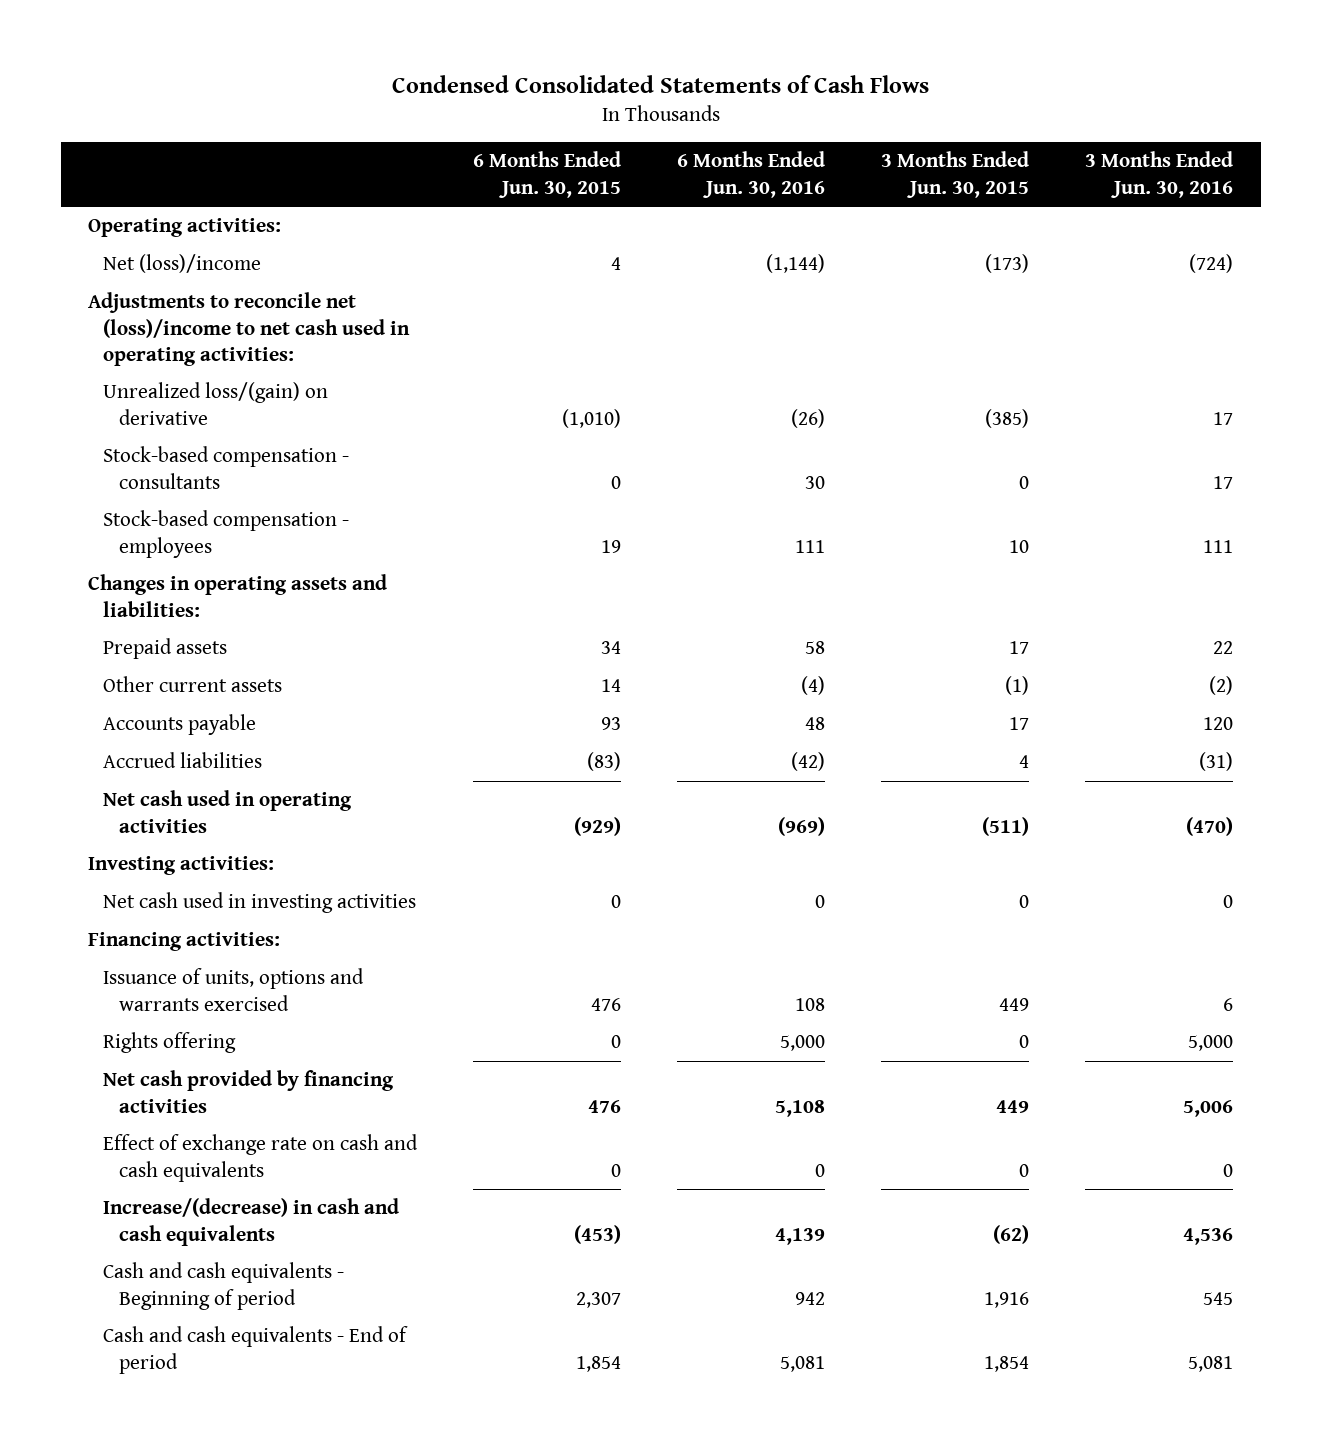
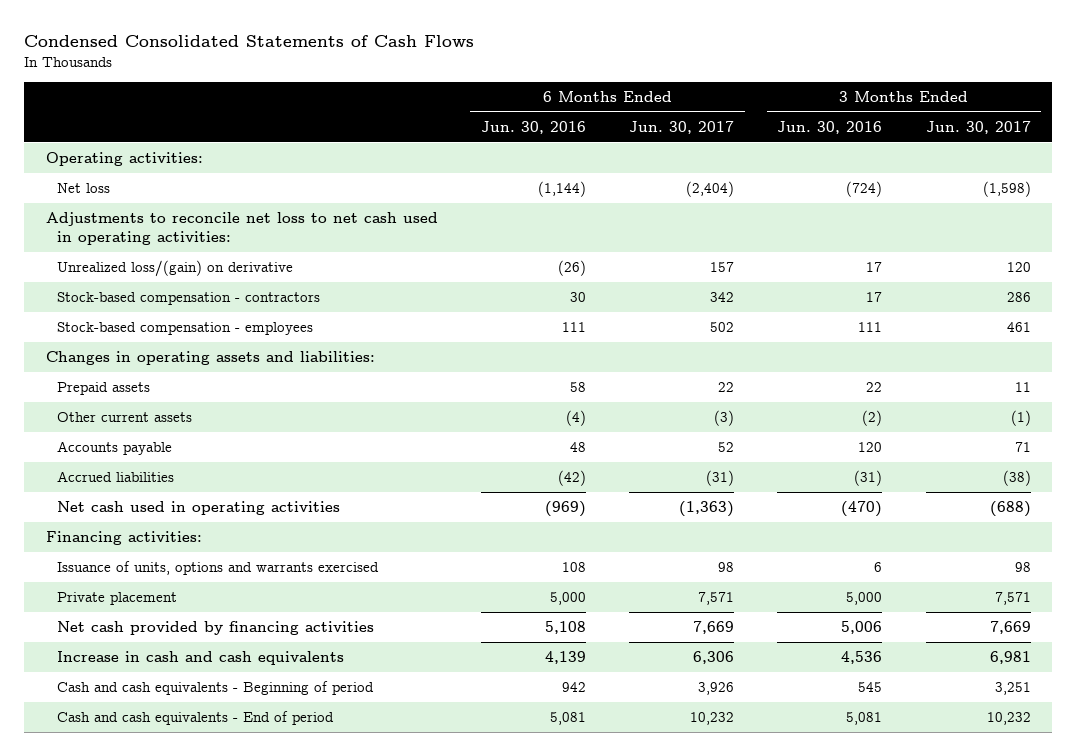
- | 6 Months Ended Jun. 30, 2015 | 6 Months Ended Jun. 30, 2016 | 3 Months Ended Jun. 30, 2015 | 3 Months Ended Jun. 30, 2016
+ | 6 Months Ended Jun. 30, 2016 | 6 Months Ended Jun. 30, 2017 | 3 Months Ended Jun. 30, 2016 | 3 Months Ended Jun. 30, 2017
- Net (loss)/income | 4 | (1,144) | (173) | (724)
- Adjustments to reconcile net (loss)/income to net cash used in operating activities:
+ Net loss | (1,144) | (2,404) | (724) | (1,598)
+ Adjustments to reconcile net loss to net cash used in operating activities:
- Stock-based compensation - consultants | 0 | 30 | 0 | 17
+ Stock-based compensation - contractors | 30 | 342 | 17 | 286
- Investing activities:
- Net cash used in investing activities | 0 | 0 | 0 | 0
- Rights offering | 0 | 5,000 | 0 | 5,000
+ Private placement | 5,000 | 7,571 | 5,000 | 7,571
- Effect of exchange rate on cash and cash equivalents | 0 | 0 | 0 | 0
- Increase/(decrease) in cash and cash equivalents | (453) | 4,139 | (62) | 4,536
+ Increase in cash and cash equivalents | 4,139 | 6,306 | 4,536 | 6,981

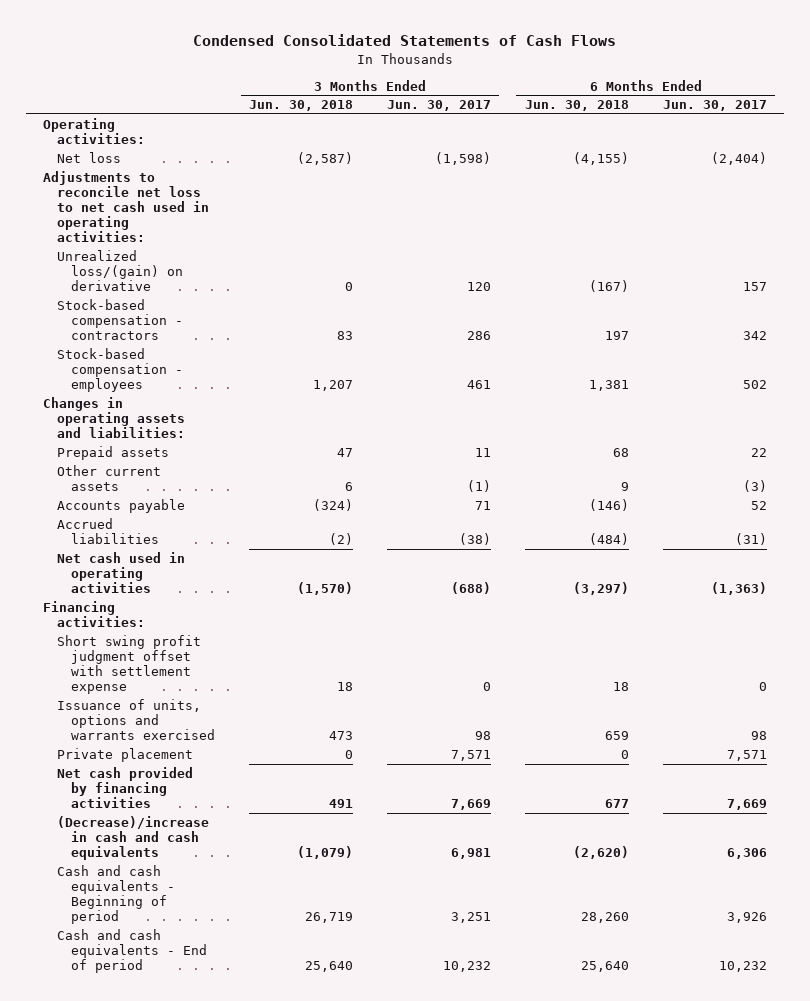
- | 6 Months Ended Jun. 30, 2016 | 6 Months Ended Jun. 30, 2017 | 3 Months Ended Jun. 30, 2016 | 3 Months Ended Jun. 30, 2017
+ | 3 Months Ended Jun. 30, 2018 | 3 Months Ended Jun. 30, 2017 | 6 Months Ended Jun. 30, 2018 | 6 Months Ended Jun. 30, 2017
+ Short swing profit judgment offset with settlement expense | 18 | 0 | 18 | 0
- Increase in cash and cash equivalents | 4,139 | 6,306 | 4,536 | 6,981
+ (Decrease)/increase in cash and cash equivalents | (1,079) | 6,981 | (2,620) | 6,306

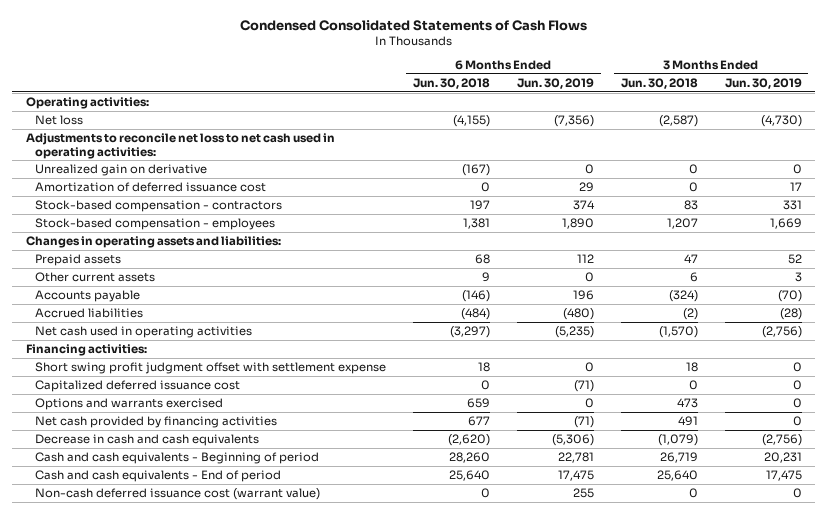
- | 3 Months Ended Jun. 30, 2018 | 3 Months Ended Jun. 30, 2017 | 6 Months Ended Jun. 30, 2018 | 6 Months Ended Jun. 30, 2017
+ | 6 Months Ended Jun. 30, 2018 | 6 Months Ended Jun. 30, 2019 | 3 Months Ended Jun. 30, 2018 | 3 Months Ended Jun. 30, 2019
- Unrealized loss/(gain) on derivative | 0 | 120 | (167) | 157
+ Unrealized gain on derivative | (167) | 0 | 0 | 0
+ Amortization of deferred issuance cost | 0 | 29 | 0 | 17
- Issuance of units, options and warrants exercised | 473 | 98 | 659 | 98
- Private placement | 0 | 7,571 | 0 | 7,571
+ Capitalized deferred issuance cost | 0 | (71) | 0 | 0
+ Options and warrants exercised | 659 | 0 | 473 | 0
- (Decrease)/increase in cash and cash equivalents | (1,079) | 6,981 | (2,620) | 6,306
+ Decrease in cash and cash equivalents | (2,620) | (5,306) | (1,079) | (2,756)
+ Non-cash deferred issuance cost (warrant value) | 0 | 255 | 0 | 0

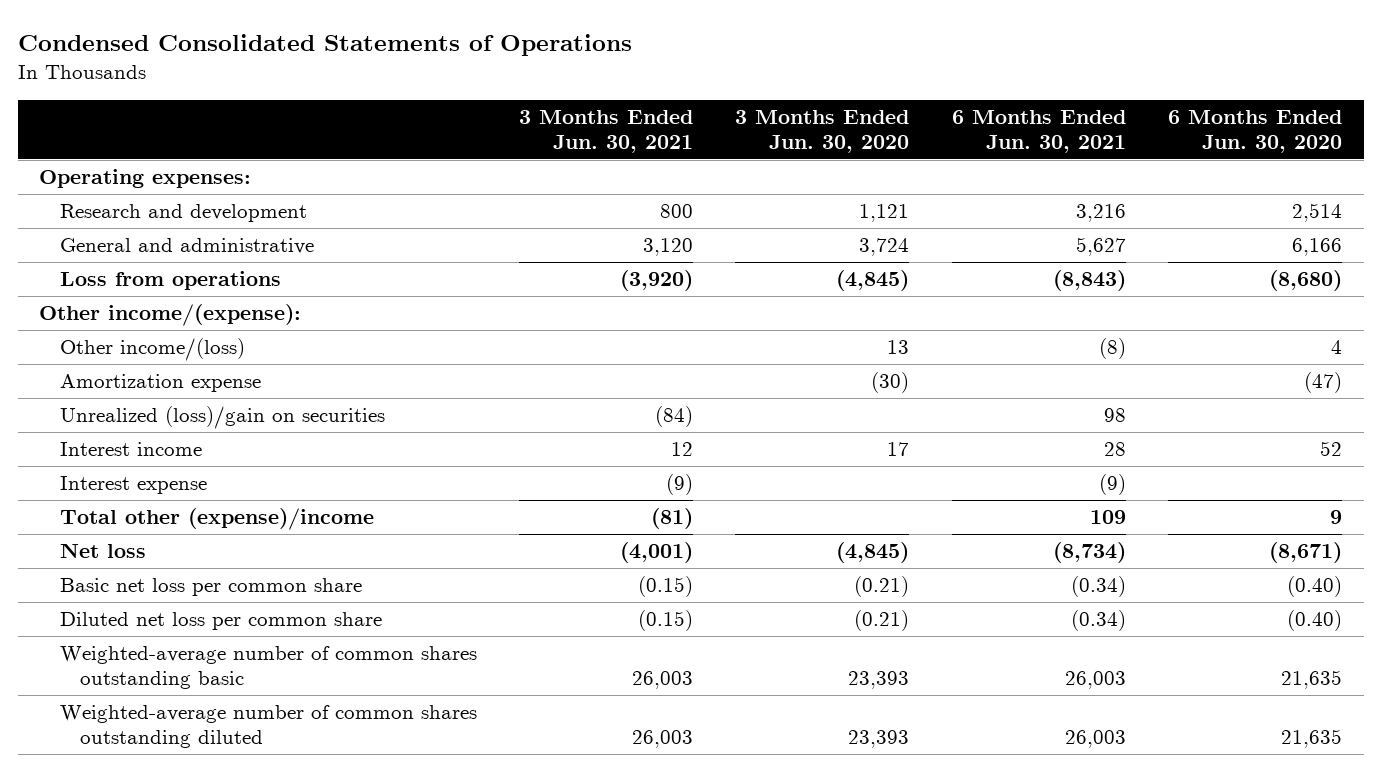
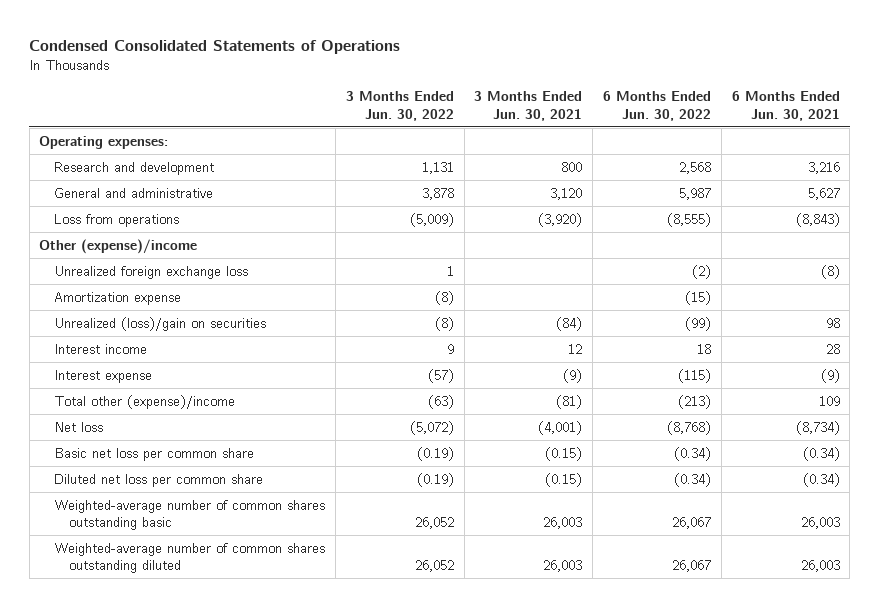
- | 3 Months Ended Jun. 30, 2021 | 3 Months Ended Jun. 30, 2020 | 6 Months Ended Jun. 30, 2021 | 6 Months Ended Jun. 30, 2020
+ | 3 Months Ended Jun. 30, 2022 | 3 Months Ended Jun. 30, 2021 | 6 Months Ended Jun. 30, 2022 | 6 Months Ended Jun. 30, 2021
- Other income/(expense):
- Other income/(loss) | | 13 | (8) | 4
+ Other (expense)/income
+ Unrealized foreign exchange loss | 1 | | (2) | (8)

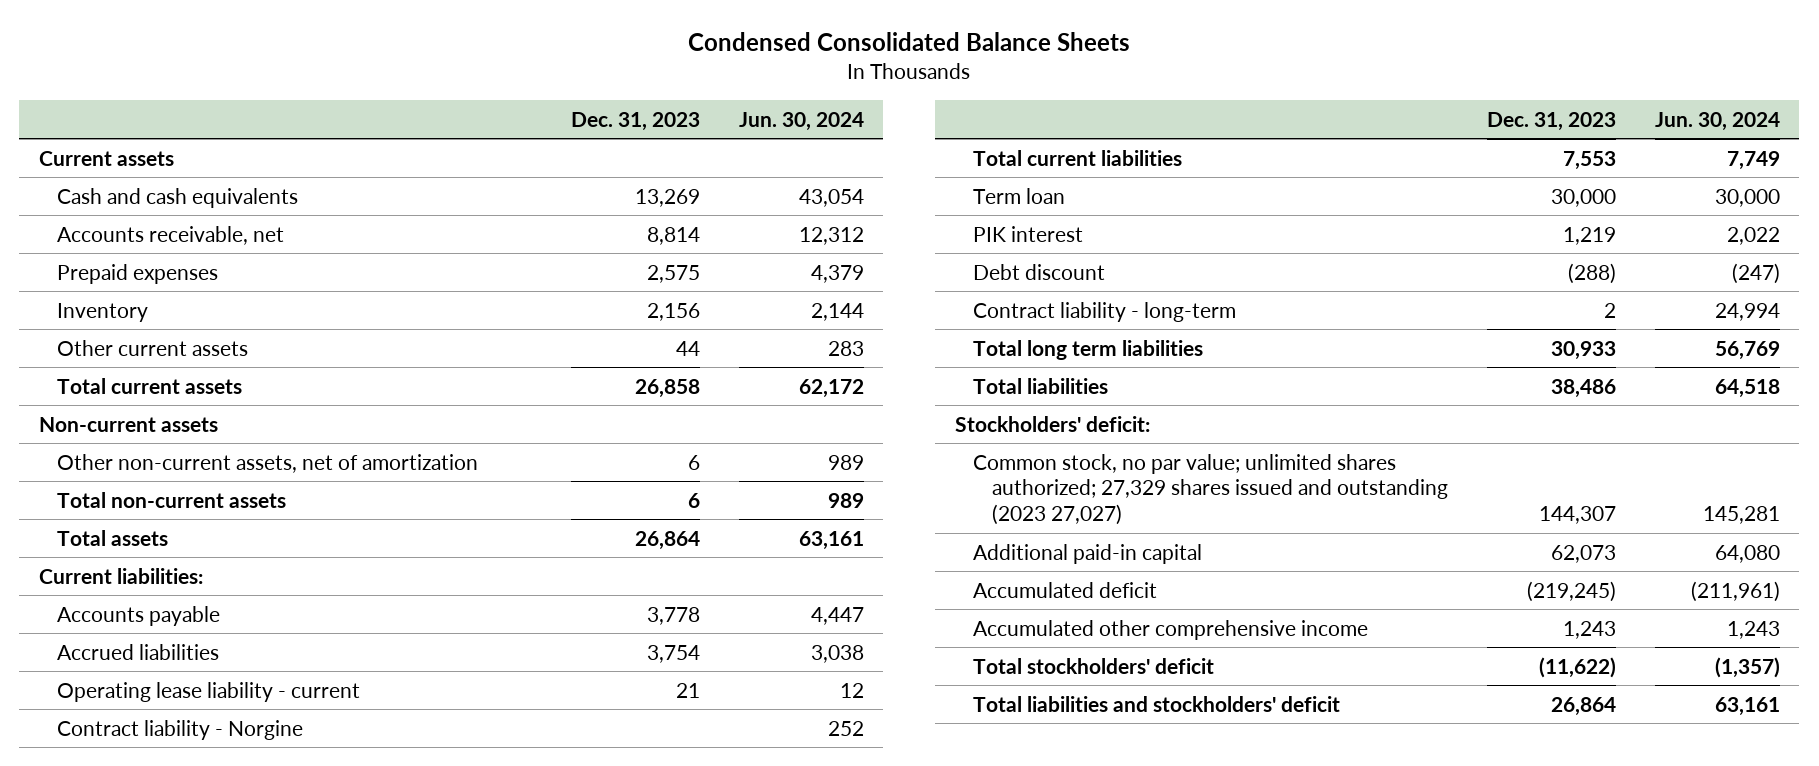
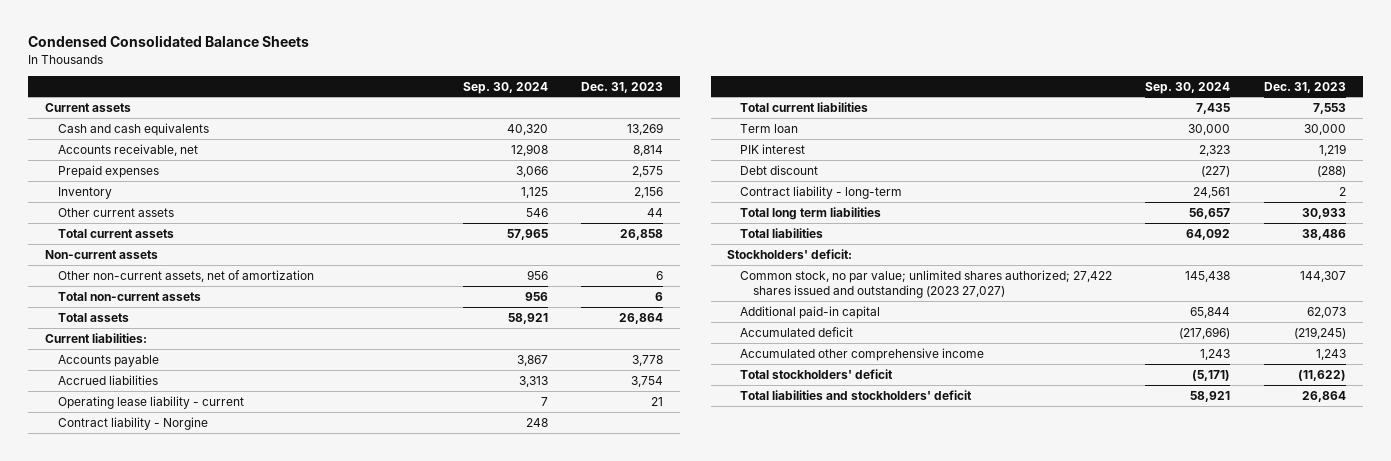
- | Dec. 31, 2023 | Jun. 30, 2024
+ | Sep. 30, 2024 | Dec. 31, 2023
- Common stock, no par value; unlimited shares authorized; 27,329 shares issued and outstanding (2023 27,027) | 144,307 | 145,281
+ Common stock, no par value; unlimited shares authorized; 27,422 shares issued and outstanding (2023 27,027) | 145,438 | 144,307

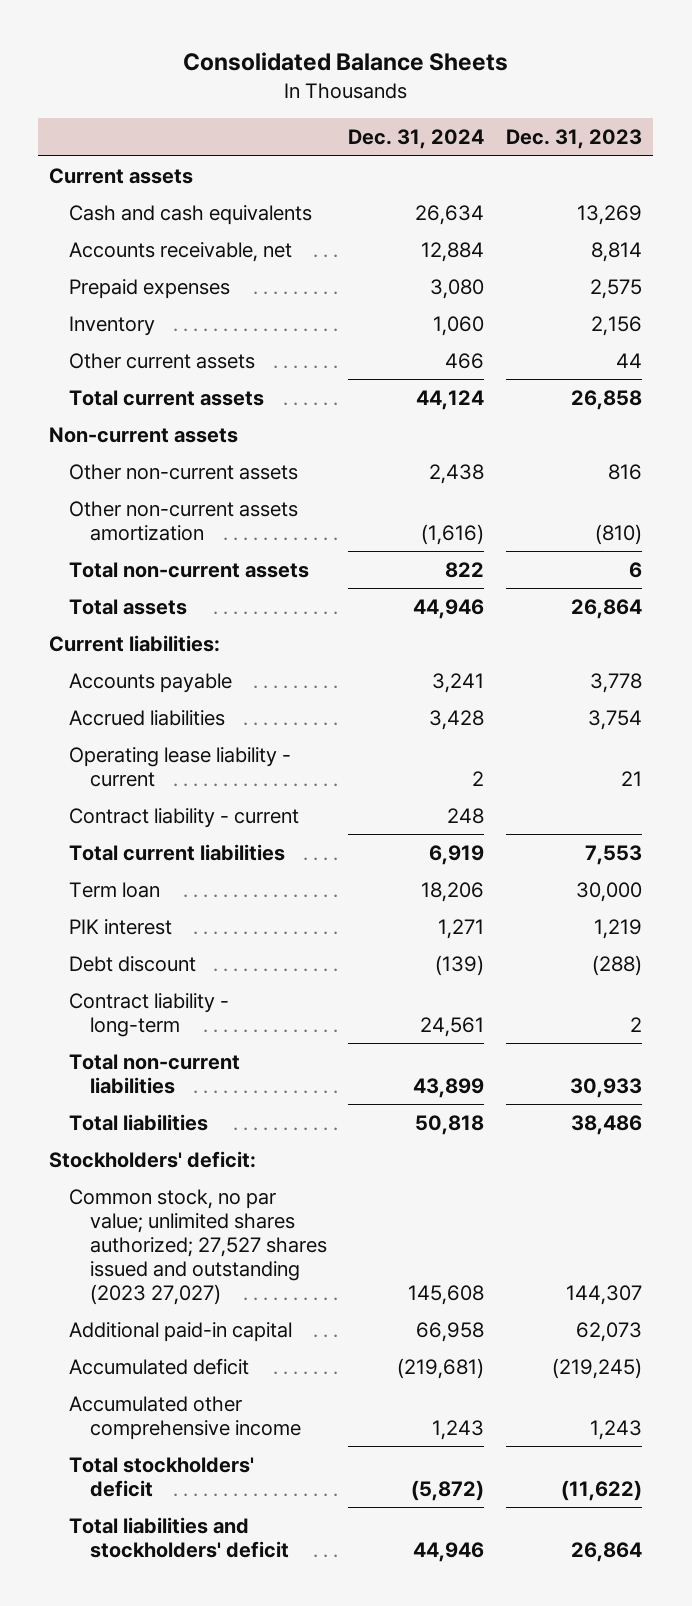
- Condensed Consolidated Balance Sheets
+ Consolidated Balance Sheets
- | Sep. 30, 2024 | Dec. 31, 2023
+ | Dec. 31, 2024 | Dec. 31, 2023
- Other non-current assets, net of amortization | 956 | 6
+ Other non-current assets | 2,438 | 816
+ Other non-current assets amortization | (1,616) | (810)
- Contract liability - Norgine | 248 |
+ Contract liability - current | 248 |
- Total long term liabilities | 56,657 | 30,933
+ Total non-current liabilities | 43,899 | 30,933
- Common stock, no par value; unlimited shares authorized; 27,422 shares issued and outstanding (2023 27,027) | 145,438 | 144,307
+ Common stock, no par value; unlimited shares authorized; 27,527 shares issued and outstanding (2023 27,027) | 145,608 | 144,307

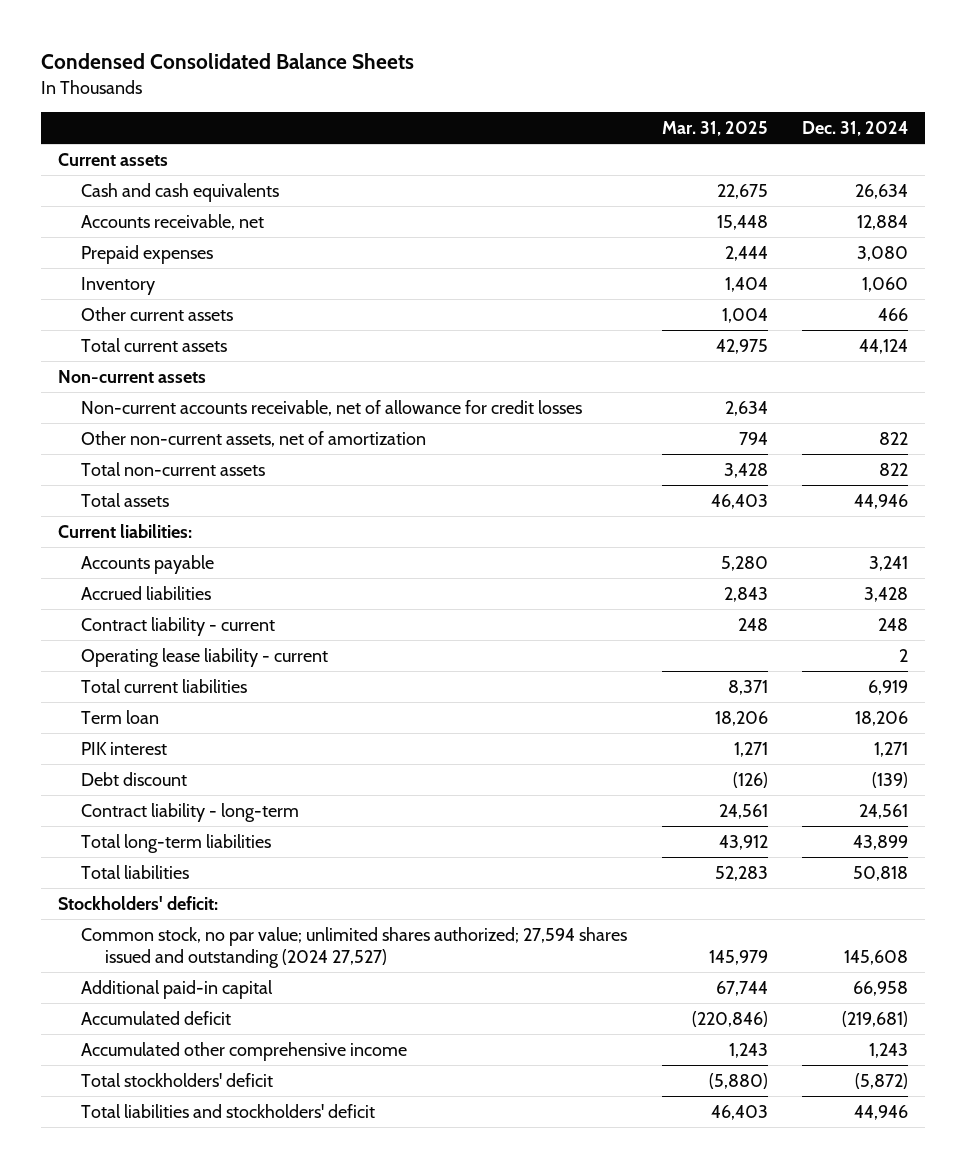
- Consolidated Balance Sheets
+ Condensed Consolidated Balance Sheets
- | Dec. 31, 2024 | Dec. 31, 2023
+ | Mar. 31, 2025 | Dec. 31, 2024
- Other non-current assets | 2,438 | 816
- Other non-current assets amortization | (1,616) | (810)
+ Non-current accounts receivable, net of allowance for credit losses | 2,634 |
+ Other non-current assets, net of amortization | 794 | 822
moved down: Operating lease liability - current | | 2
- Total non-current liabilities | 43,899 | 30,933
+ Total long-term liabilities | 43,912 | 43,899
- Common stock, no par value; unlimited shares authorized; 27,527 shares issued and outstanding (2023 27,027) | 145,608 | 144,307
+ Common stock, no par value; unlimited shares authorized; 27,594 shares issued and outstanding (2024 27,527) | 145,979 | 145,608

